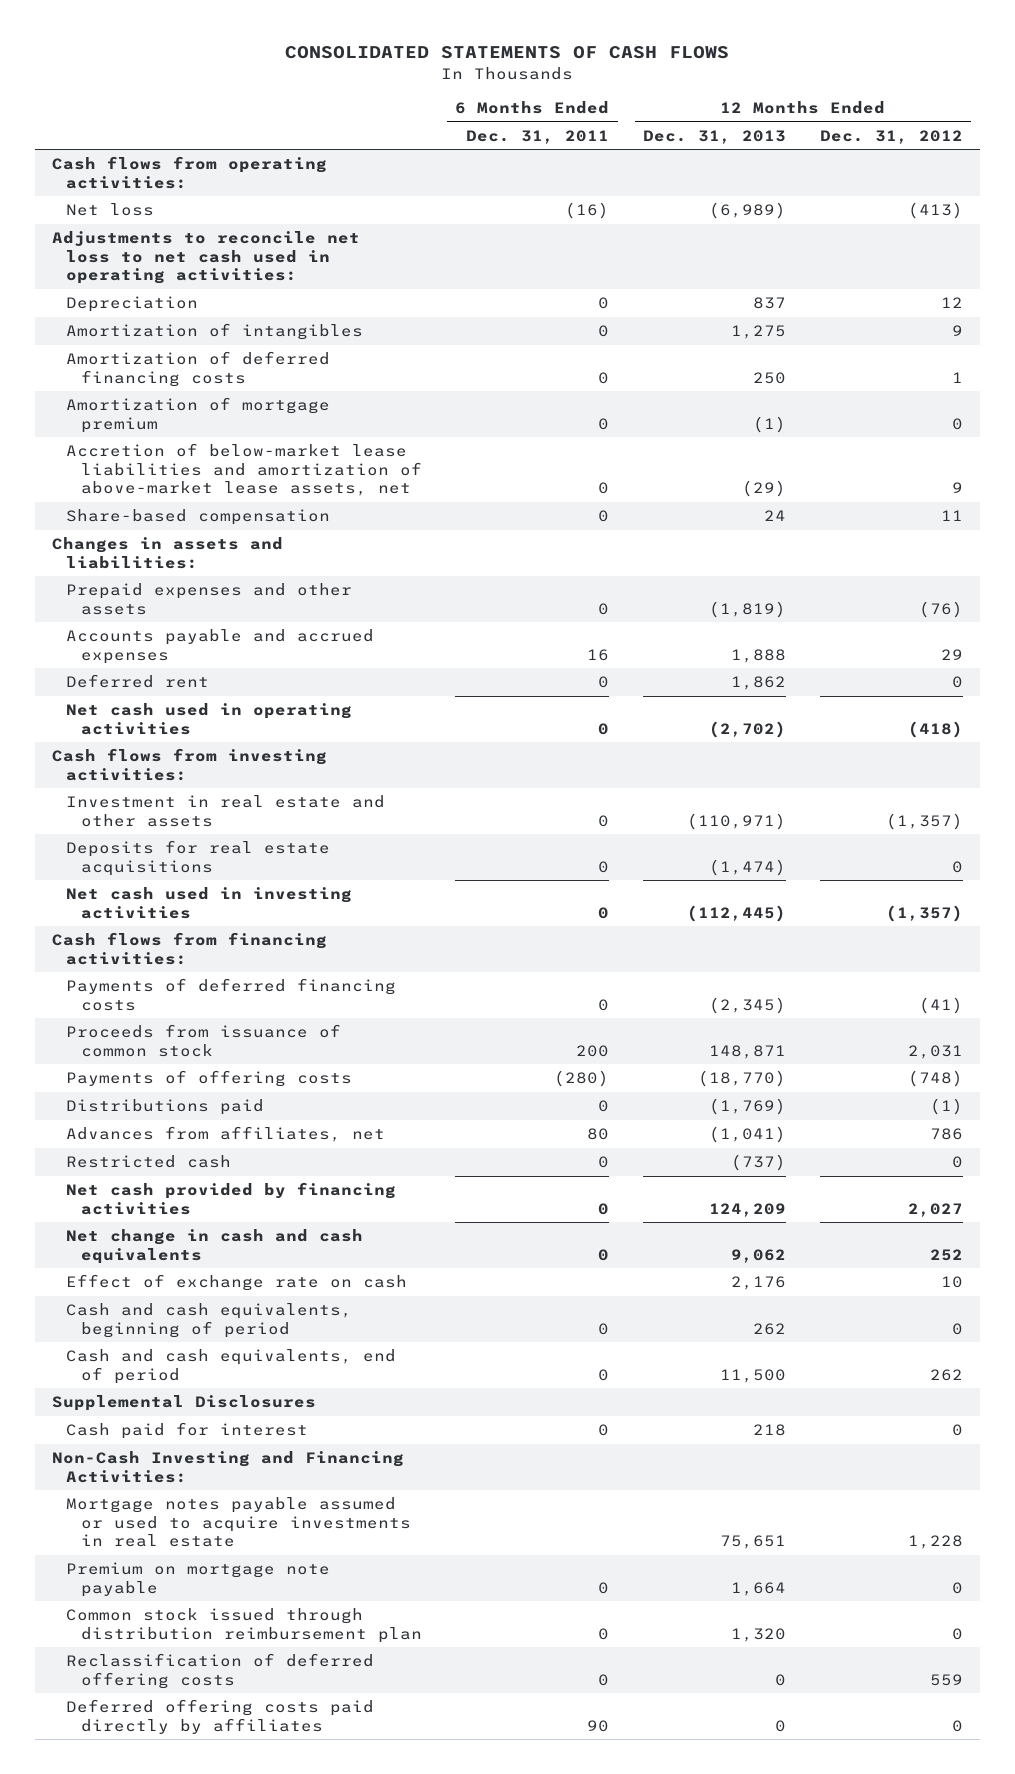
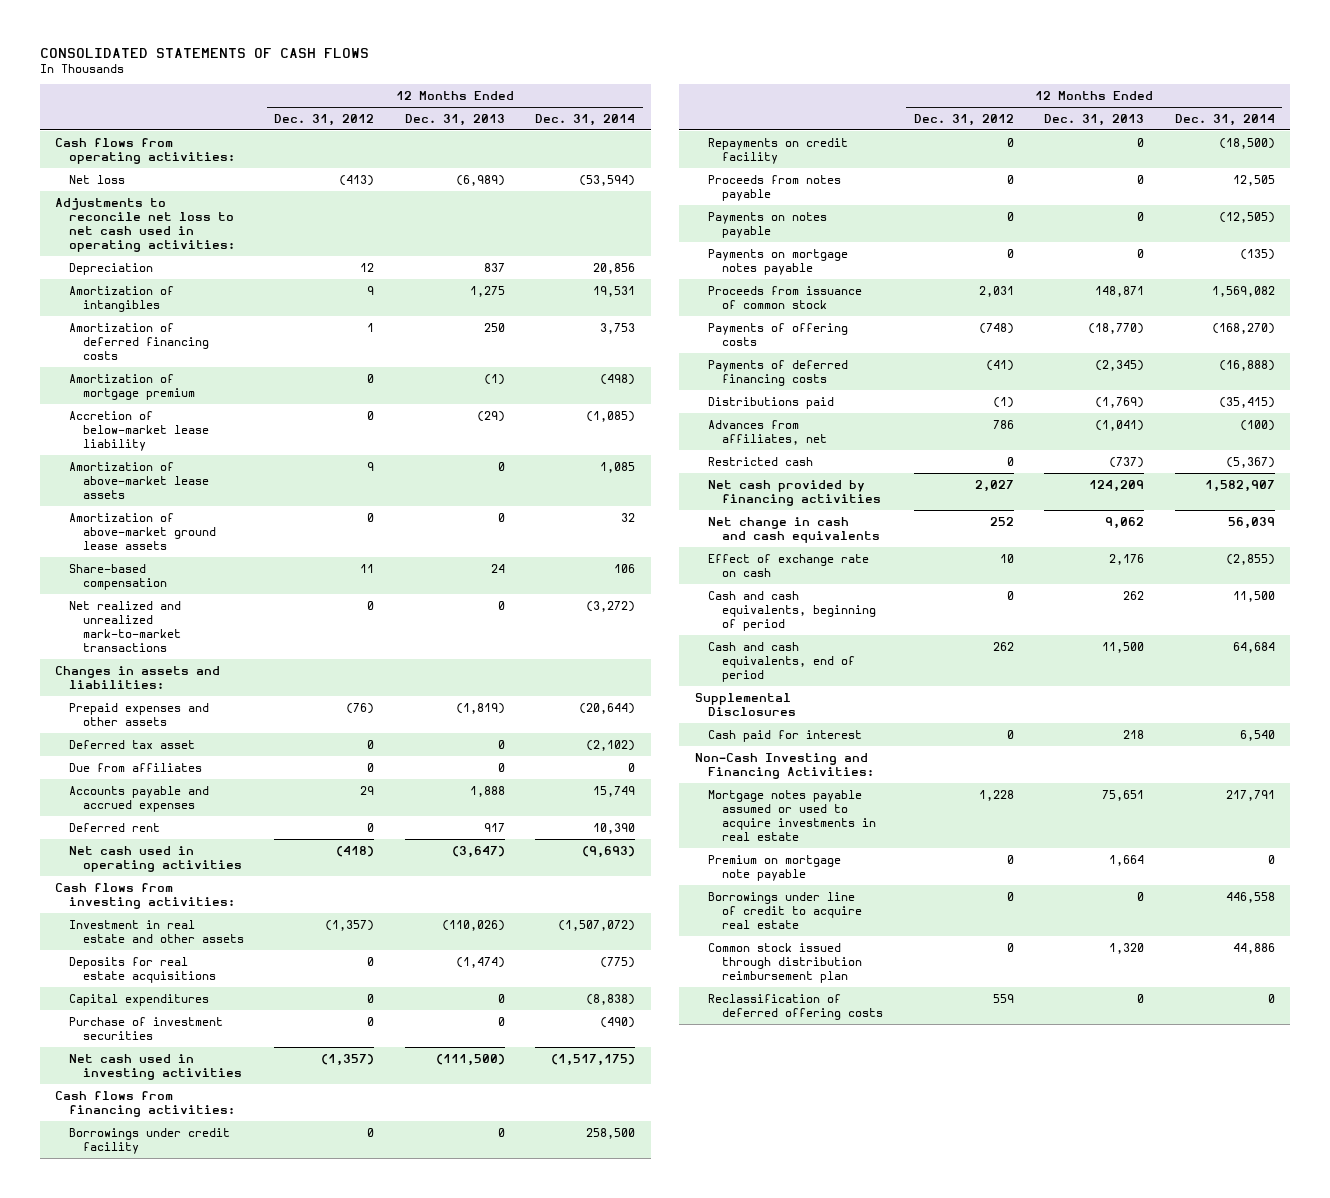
- | 6 Months Ended Dec. 31, 2011 | 12 Months Ended Dec. 31, 2013 | 12 Months Ended Dec. 31, 2012
+ | 12 Months Ended Dec. 31, 2012 | 12 Months Ended Dec. 31, 2013 | 12 Months Ended Dec. 31, 2014
- Accretion of below-market lease liabilities and amortization of above-market lease assets, net | 0 | (29) | 9
+ Accretion of below-market lease liability | 0 | (29) | (1,085)
+ Amortization of above-market lease assets | 9 | 0 | 1,085
+ Amortization of above-market ground lease assets | 0 | 0 | 32
+ Net realized and unrealized mark-to-market transactions | 0 | 0 | (3,272)
+ Deferred tax asset | 0 | 0 | (2,102)
+ Due from affiliates | 0 | 0 | 0
- Deferred rent | 0 | 1,862 | 0
- Net cash used in operating activities | 0 | (2,702) | (418)
+ Deferred rent | 0 | 917 | 10,390
+ Net cash used in operating activities | (418) | (3,647) | (9,693)
- Investment in real estate and other assets | 0 | (110,971) | (1,357)
+ Investment in real estate and other assets | (1,357) | (110,026) | (1,507,072)
- Net cash used in investing activities | 0 | (112,445) | (1,357)
+ Capital expenditures | 0 | 0 | (8,838)
+ Purchase of investment securities | 0 | 0 | (490)
+ Net cash used in investing activities | (1,357) | (111,500) | (1,517,175)
+ Borrowings under credit facility | 0 | 0 | 258,500
+ Repayments on credit facility | 0 | 0 | (18,500)
+ Proceeds from notes payable | 0 | 0 | 12,505
+ Payments on notes payable | 0 | 0 | (12,505)
+ Payments on mortgage notes payable | 0 | 0 | (135)
moved down: Payments of deferred financing costs | (41) | (2,345) | (16,888)
+ Borrowings under line of credit to acquire real estate | 0 | 0 | 446,558
- Deferred offering costs paid directly by affiliates | 90 | 0 | 0

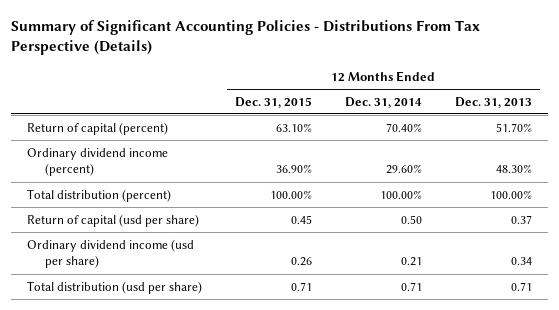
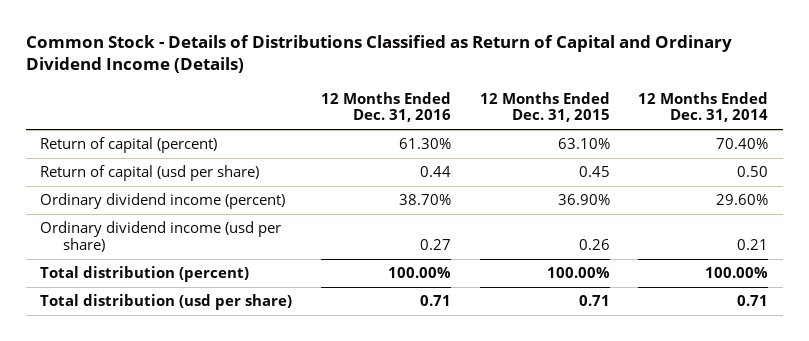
- Summary of Significant Accounting Policies - Distributions From Tax Perspective (Details)
+ Common Stock - Details of Distributions Classified as Return of Capital and Ordinary Dividend Income (Details)
- | 12 Months Ended Dec. 31, 2015 | 12 Months Ended Dec. 31, 2014 | 12 Months Ended Dec. 31, 2013
+ | 12 Months Ended Dec. 31, 2016 | 12 Months Ended Dec. 31, 2015 | 12 Months Ended Dec. 31, 2014
moved down: Ordinary dividend income (percent) | 38.70% | 36.90% | 29.60%
moved down: Total distribution (percent) | 100.00% | 100.00% | 100.00%

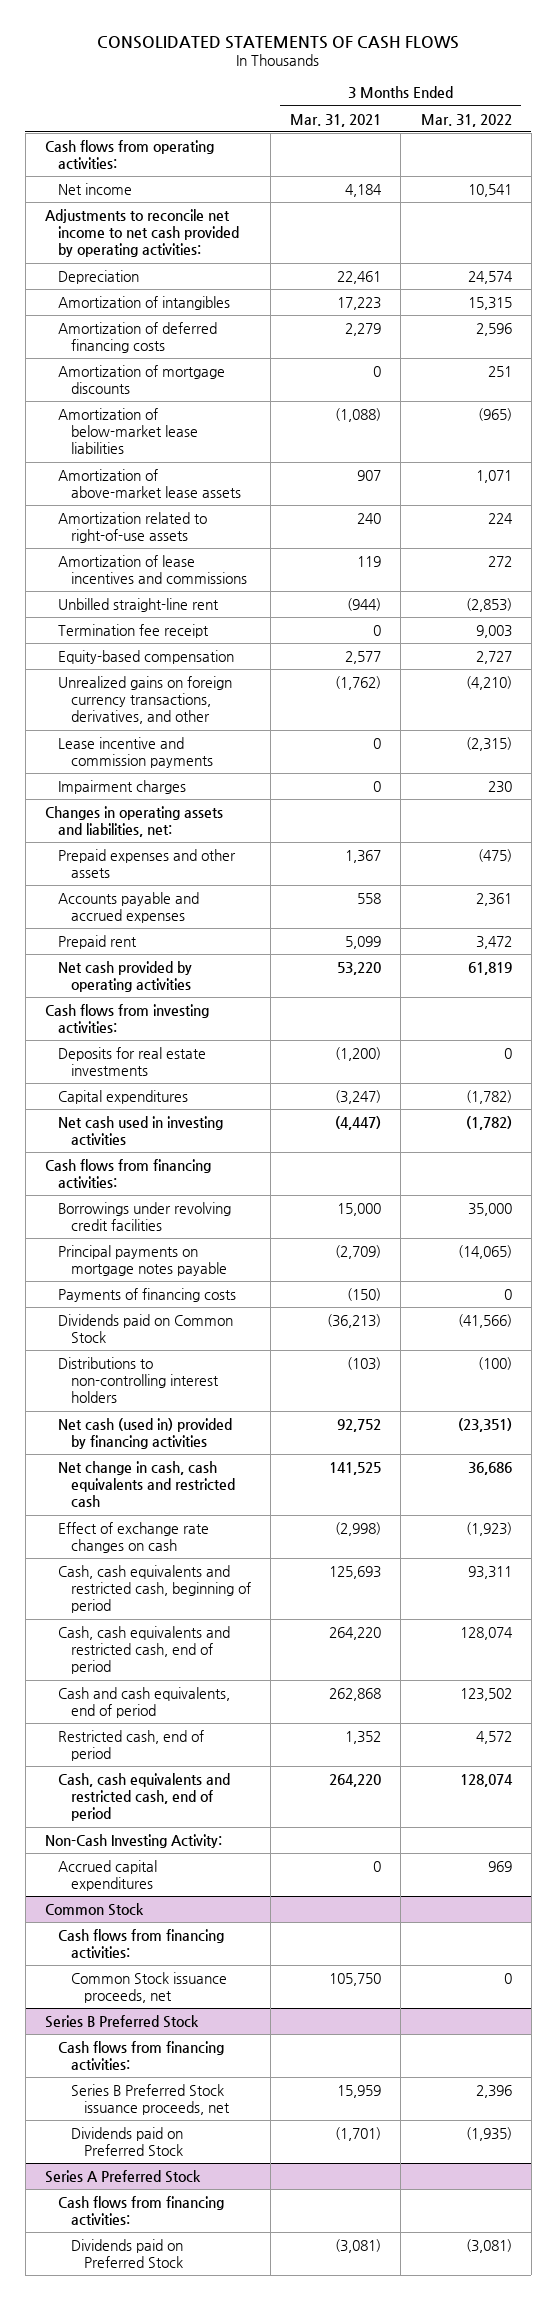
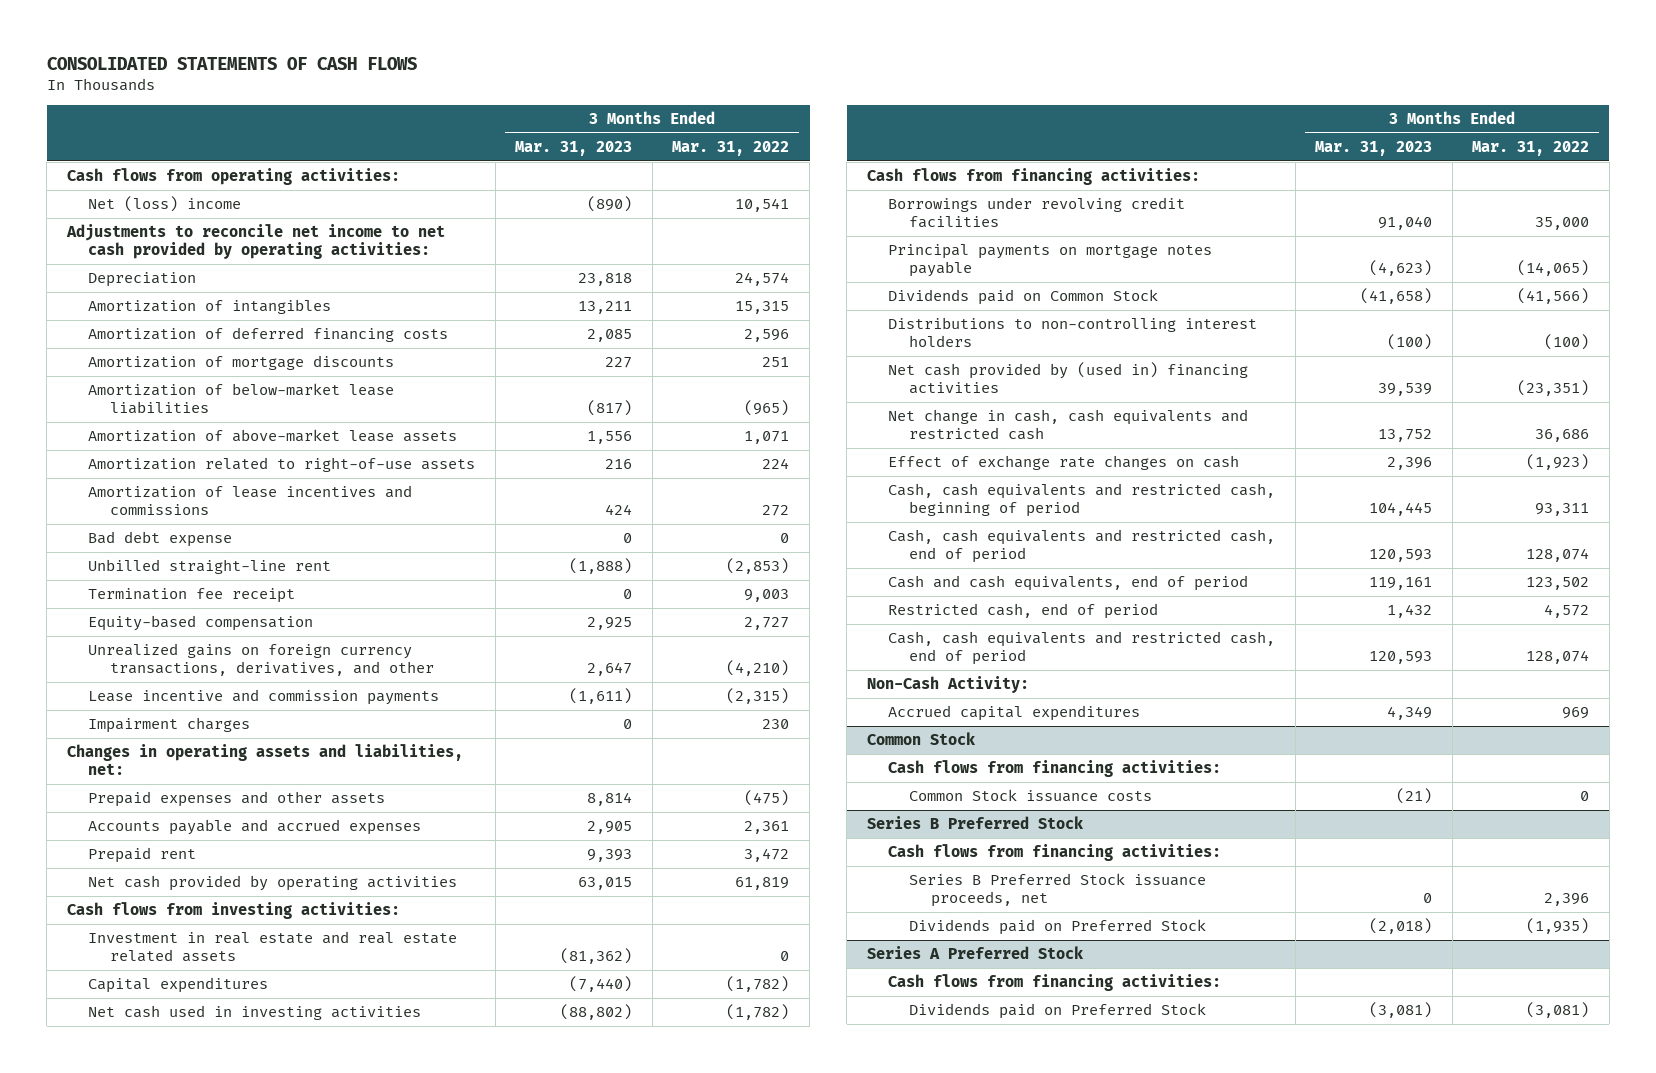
- | 3 Months Ended Mar. 31, 2021 | 3 Months Ended Mar. 31, 2022
+ | 3 Months Ended Mar. 31, 2023 | 3 Months Ended Mar. 31, 2022
- Net income | 4,184 | 10,541
+ Net (loss) income | (890) | 10,541
+ Bad debt expense | 0 | 0
- Deposits for real estate investments | (1,200) | 0
+ Investment in real estate and real estate related assets | (81,362) | 0
- Payments of financing costs | (150) | 0
- Net cash (used in) provided by financing activities | 92,752 | (23,351)
+ Net cash provided by (used in) financing activities | 39,539 | (23,351)
- Non-Cash Investing Activity:
+ Non-Cash Activity:
@ Common Stock
- Common Stock issuance proceeds, net | 105,750 | 0
+ Common Stock issuance costs | (21) | 0

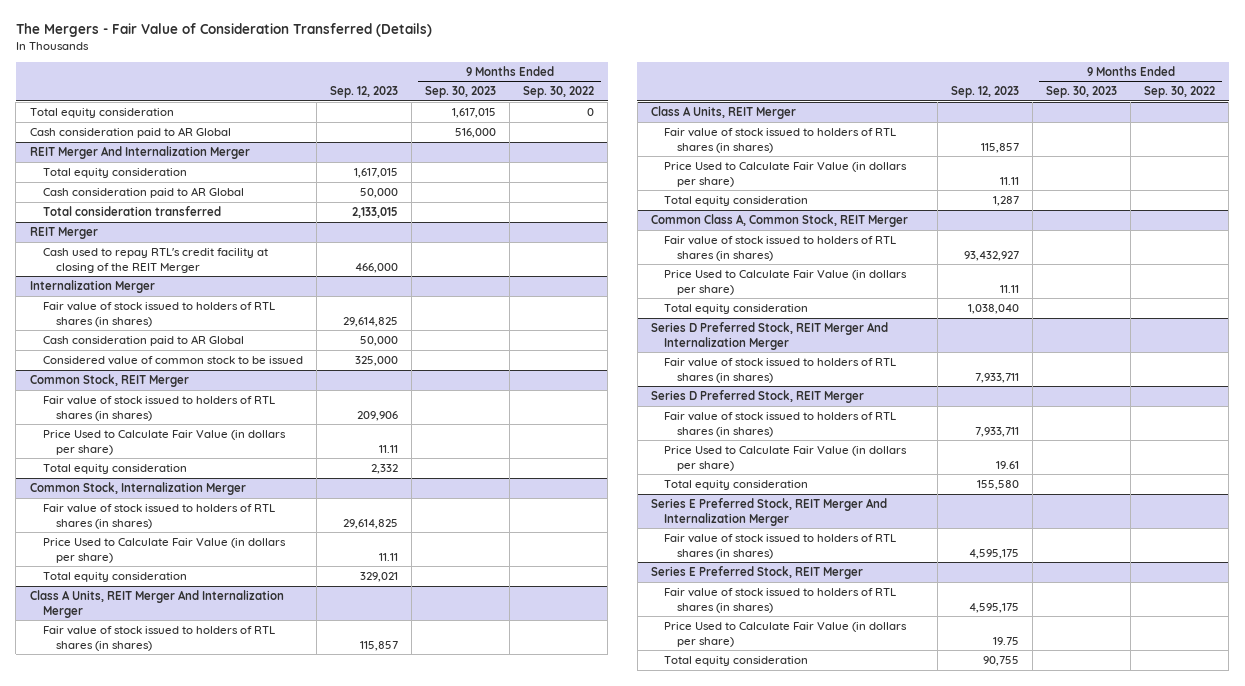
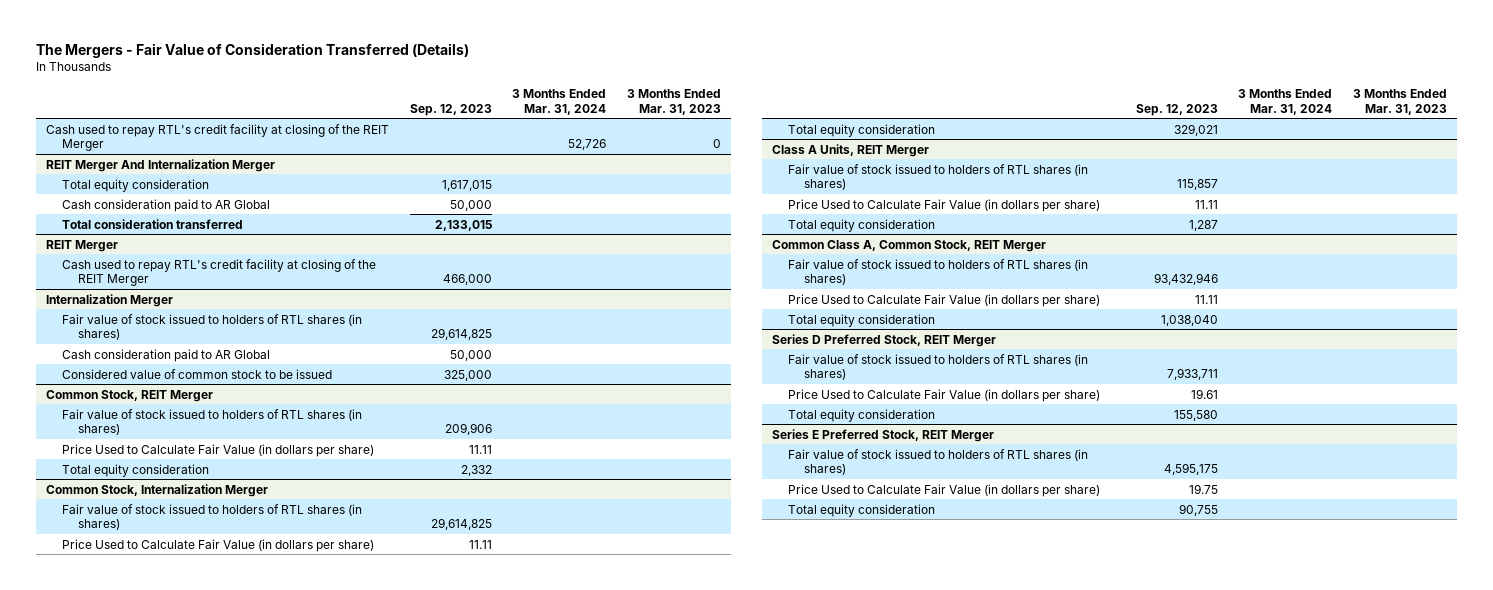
- | Sep. 12, 2023 | 9 Months Ended Sep. 30, 2023 | 9 Months Ended Sep. 30, 2022
+ | Sep. 12, 2023 | 3 Months Ended Mar. 31, 2024 | 3 Months Ended Mar. 31, 2023
- Total equity consideration | | 1,617,015 | 0
- Cash consideration paid to AR Global | | 516,000 |
+ Cash used to repay RTL's credit facility at closing of the REIT Merger | | 52,726 | 0
- Class A Units, REIT Merger And Internalization Merger
- Fair value of stock issued to holders of RTL shares (in shares) | 115,857 | |
@ Common Class A, Common Stock, REIT Merger
- Fair value of stock issued to holders of RTL shares (in shares) | 93,432,927 | |
+ Fair value of stock issued to holders of RTL shares (in shares) | 93,432,946 | |
- Series D Preferred Stock, REIT Merger And Internalization Merger
- Fair value of stock issued to holders of RTL shares (in shares) | 7,933,711 | |
- Series E Preferred Stock, REIT Merger And Internalization Merger
- Fair value of stock issued to holders of RTL shares (in shares) | 4,595,175 | |

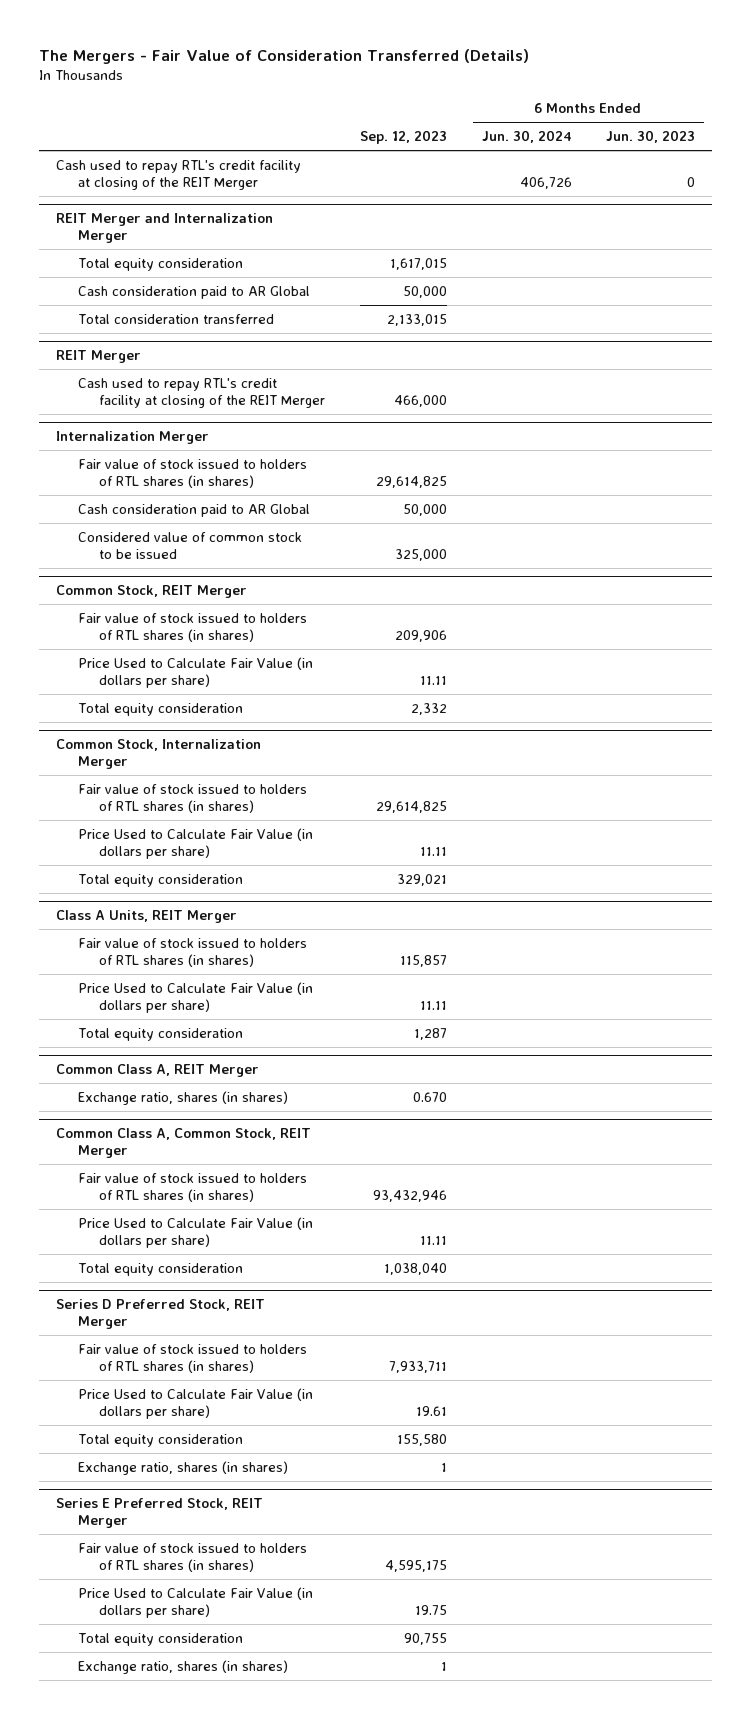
- | Sep. 12, 2023 | 3 Months Ended Mar. 31, 2024 | 3 Months Ended Mar. 31, 2023
+ | Sep. 12, 2023 | 6 Months Ended Jun. 30, 2024 | 6 Months Ended Jun. 30, 2023
- REIT Merger And Internalization Merger
+ REIT Merger and Internalization Merger
+ Common Class A, REIT Merger
+ Exchange ratio, shares (in shares) | 0.670 | |
@ Series D Preferred Stock, REIT Merger
+ Exchange ratio, shares (in shares) | 1 | |
@ Series E Preferred Stock, REIT Merger
+ Exchange ratio, shares (in shares) | 1 | |

